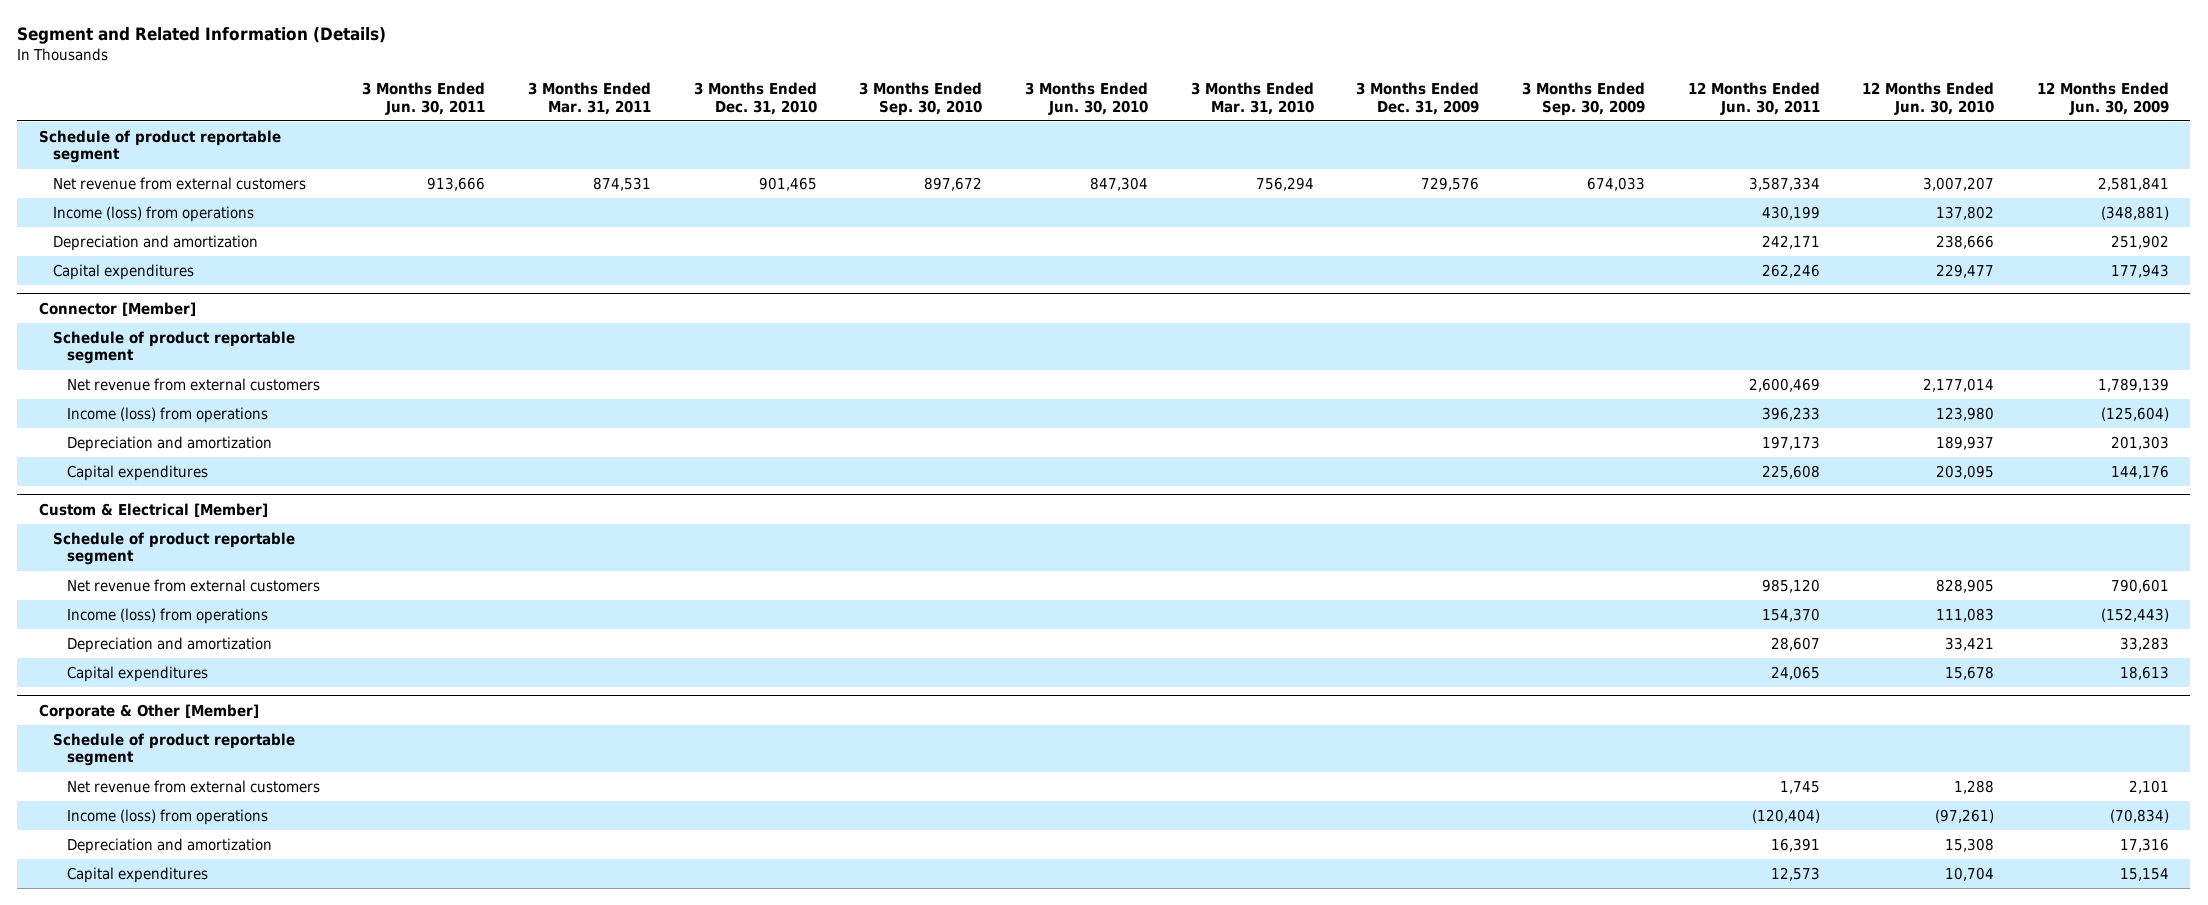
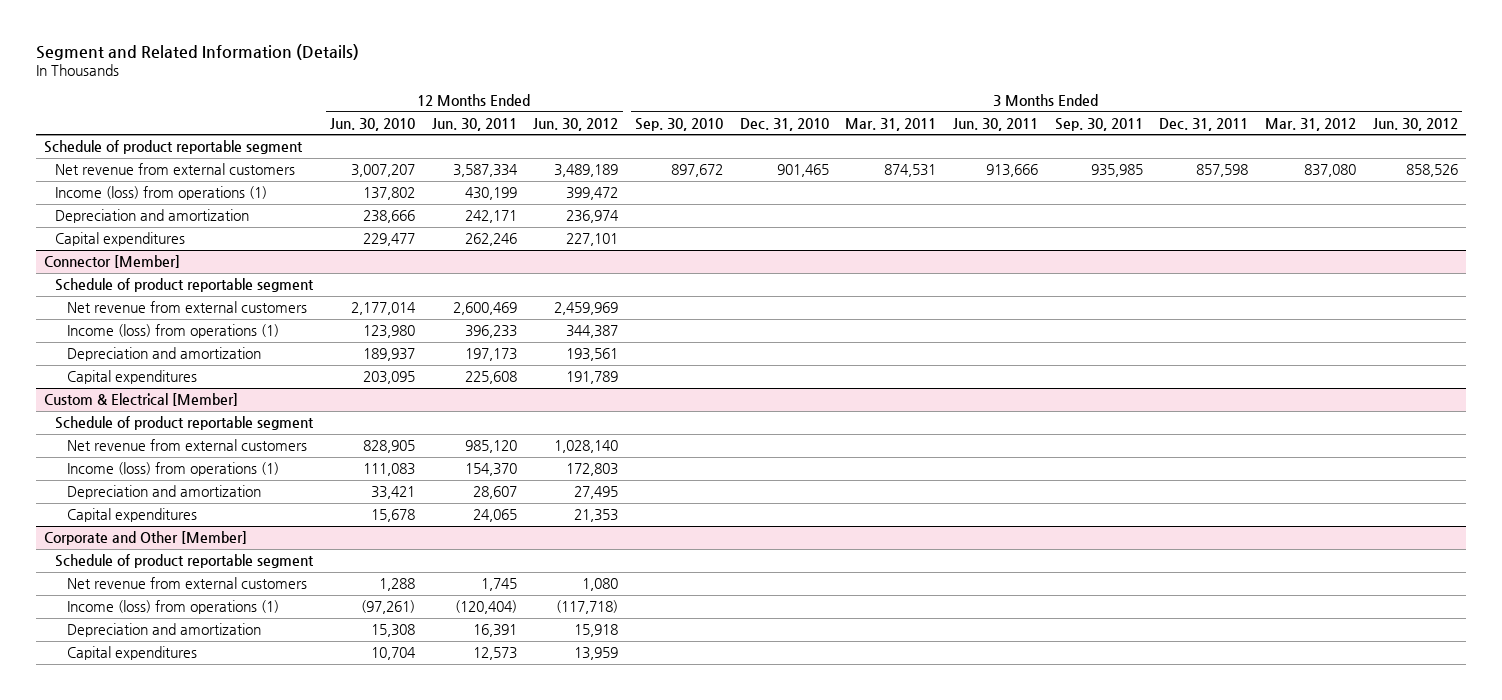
- | 3 Months Ended Jun. 30, 2011 | 3 Months Ended Mar. 31, 2011 | 3 Months Ended Dec. 31, 2010 | 3 Months Ended Sep. 30, 2010 | 3 Months Ended Jun. 30, 2010 | 3 Months Ended Mar. 31, 2010 | 3 Months Ended Dec. 31, 2009 | 3 Months Ended Sep. 30, 2009 | 12 Months Ended Jun. 30, 2011 | 12 Months Ended Jun. 30, 2010 | 12 Months Ended Jun. 30, 2009
+ | 12 Months Ended Jun. 30, 2010 | 12 Months Ended Jun. 30, 2011 | 12 Months Ended Jun. 30, 2012 | 3 Months Ended Sep. 30, 2010 | 3 Months Ended Dec. 31, 2010 | 3 Months Ended Mar. 31, 2011 | 3 Months Ended Jun. 30, 2011 | 3 Months Ended Sep. 30, 2011 | 3 Months Ended Dec. 31, 2011 | 3 Months Ended Mar. 31, 2012 | 3 Months Ended Jun. 30, 2012
- Income (loss) from operations | | | | | | | | | 430,199 | 137,802 | (348,881)
+ Income (loss) from operations (1) | 137,802 | 430,199 | 399,472 | | | | | | | |
@ Connector [Member]
- Income (loss) from operations | | | | | | | | | 396,233 | 123,980 | (125,604)
+ Income (loss) from operations (1) | 123,980 | 396,233 | 344,387 | | | | | | | |
@ Custom & Electrical [Member]
- Income (loss) from operations | | | | | | | | | 154,370 | 111,083 | (152,443)
+ Income (loss) from operations (1) | 111,083 | 154,370 | 172,803 | | | | | | | |
- Corporate & Other [Member]
+ Corporate and Other [Member]
- Income (loss) from operations | | | | | | | | | (120,404) | (97,261) | (70,834)
+ Income (loss) from operations (1) | (97,261) | (120,404) | (117,718) | | | | | | | |

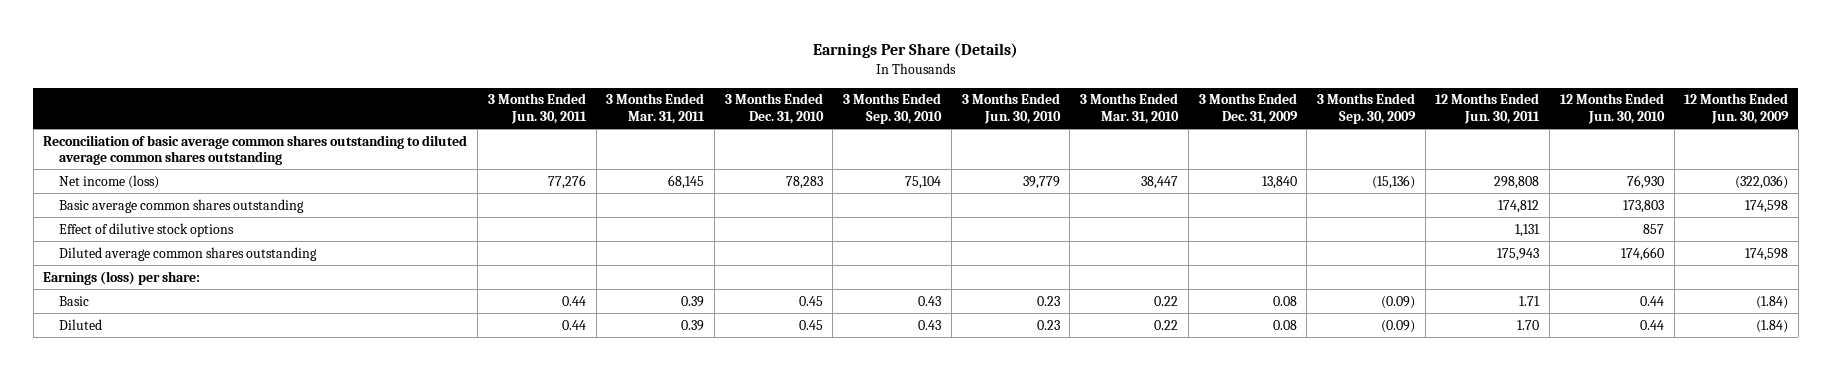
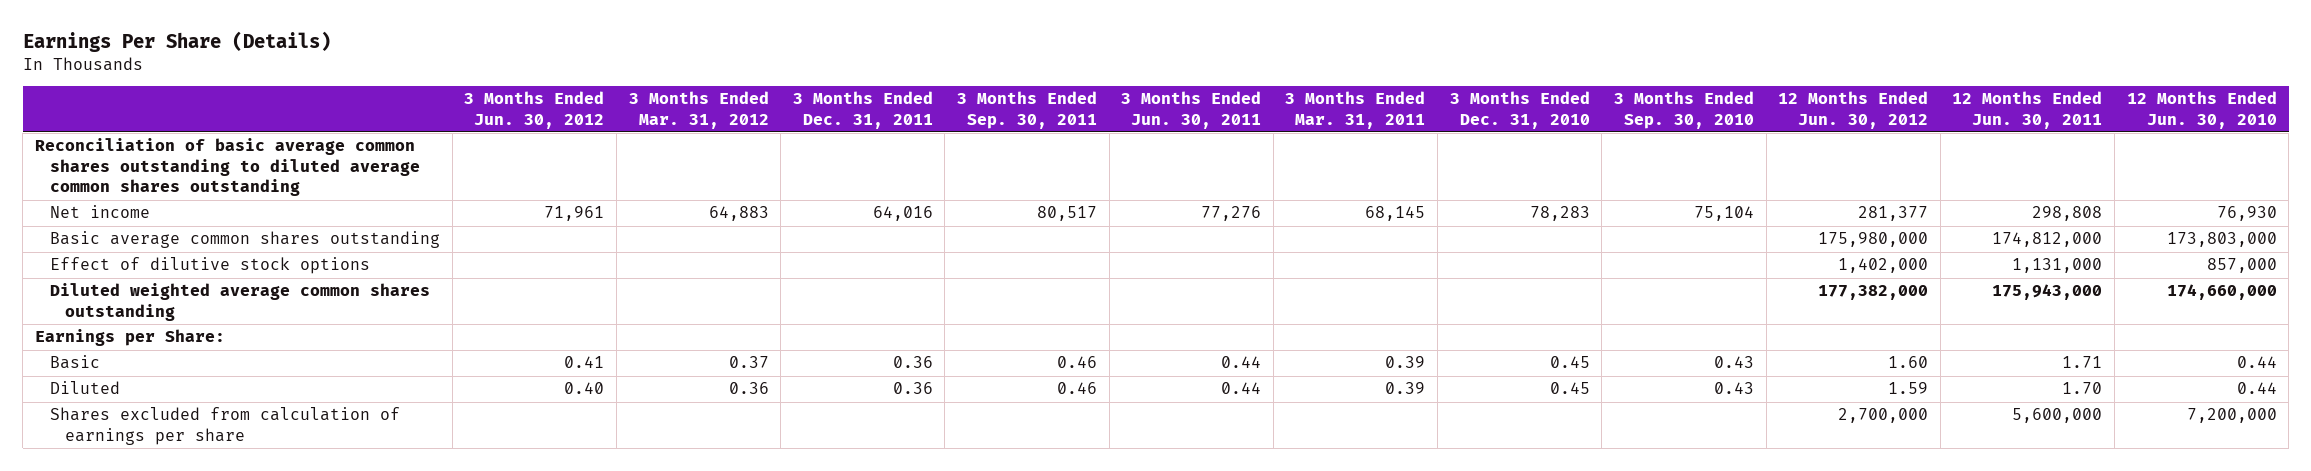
- | 3 Months Ended Jun. 30, 2011 | 3 Months Ended Mar. 31, 2011 | 3 Months Ended Dec. 31, 2010 | 3 Months Ended Sep. 30, 2010 | 3 Months Ended Jun. 30, 2010 | 3 Months Ended Mar. 31, 2010 | 3 Months Ended Dec. 31, 2009 | 3 Months Ended Sep. 30, 2009 | 12 Months Ended Jun. 30, 2011 | 12 Months Ended Jun. 30, 2010 | 12 Months Ended Jun. 30, 2009
+ | 3 Months Ended Jun. 30, 2012 | 3 Months Ended Mar. 31, 2012 | 3 Months Ended Dec. 31, 2011 | 3 Months Ended Sep. 30, 2011 | 3 Months Ended Jun. 30, 2011 | 3 Months Ended Mar. 31, 2011 | 3 Months Ended Dec. 31, 2010 | 3 Months Ended Sep. 30, 2010 | 12 Months Ended Jun. 30, 2012 | 12 Months Ended Jun. 30, 2011 | 12 Months Ended Jun. 30, 2010
- Net income (loss) | 77,276 | 68,145 | 78,283 | 75,104 | 39,779 | 38,447 | 13,840 | (15,136) | 298,808 | 76,930 | (322,036)
- Basic average common shares outstanding | | | | | | | | | 174,812 | 173,803 | 174,598
- Effect of dilutive stock options | | | | | | | | | 1,131 | 857 |
- Diluted average common shares outstanding | | | | | | | | | 175,943 | 174,660 | 174,598
- Earnings (loss) per share:
+ Net income | 71,961 | 64,883 | 64,016 | 80,517 | 77,276 | 68,145 | 78,283 | 75,104 | 281,377 | 298,808 | 76,930
+ Basic average common shares outstanding | | | | | | | | | 175,980,000 | 174,812,000 | 173,803,000
+ Effect of dilutive stock options | | | | | | | | | 1,402,000 | 1,131,000 | 857,000
+ Diluted weighted average common shares outstanding | | | | | | | | | 177,382,000 | 175,943,000 | 174,660,000
+ Earnings per Share:
+ Shares excluded from calculation of earnings per share | | | | | | | | | 2,700,000 | 5,600,000 | 7,200,000

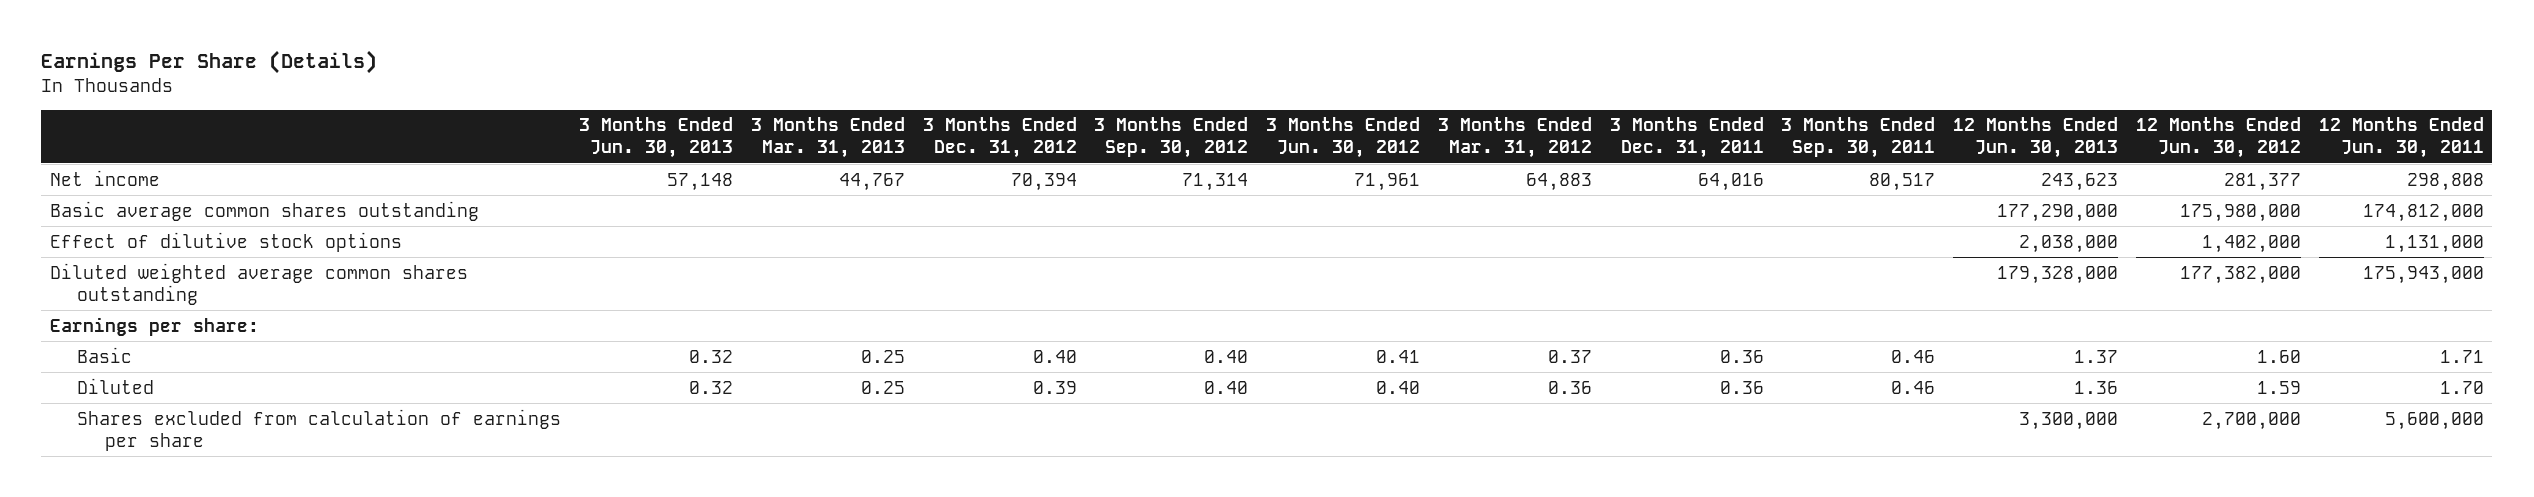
- | 3 Months Ended Jun. 30, 2012 | 3 Months Ended Mar. 31, 2012 | 3 Months Ended Dec. 31, 2011 | 3 Months Ended Sep. 30, 2011 | 3 Months Ended Jun. 30, 2011 | 3 Months Ended Mar. 31, 2011 | 3 Months Ended Dec. 31, 2010 | 3 Months Ended Sep. 30, 2010 | 12 Months Ended Jun. 30, 2012 | 12 Months Ended Jun. 30, 2011 | 12 Months Ended Jun. 30, 2010
+ | 3 Months Ended Jun. 30, 2013 | 3 Months Ended Mar. 31, 2013 | 3 Months Ended Dec. 31, 2012 | 3 Months Ended Sep. 30, 2012 | 3 Months Ended Jun. 30, 2012 | 3 Months Ended Mar. 31, 2012 | 3 Months Ended Dec. 31, 2011 | 3 Months Ended Sep. 30, 2011 | 12 Months Ended Jun. 30, 2013 | 12 Months Ended Jun. 30, 2012 | 12 Months Ended Jun. 30, 2011
- Reconciliation of basic average common shares outstanding to diluted average common shares outstanding
- Earnings per Share:
+ Earnings per share:

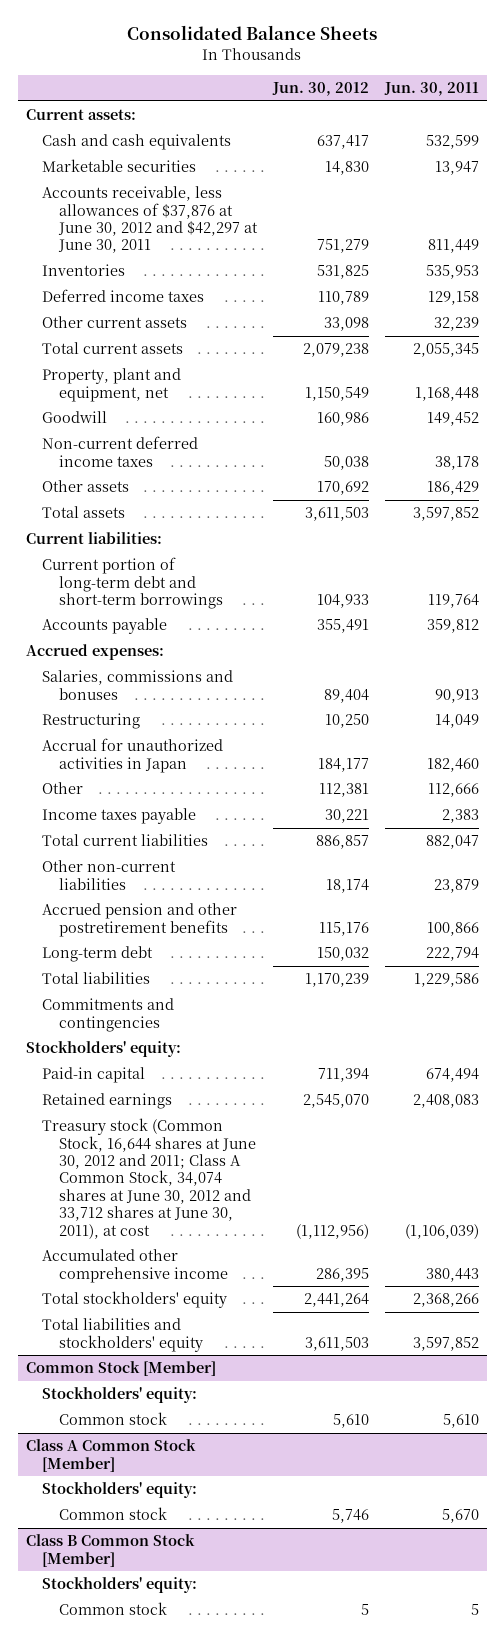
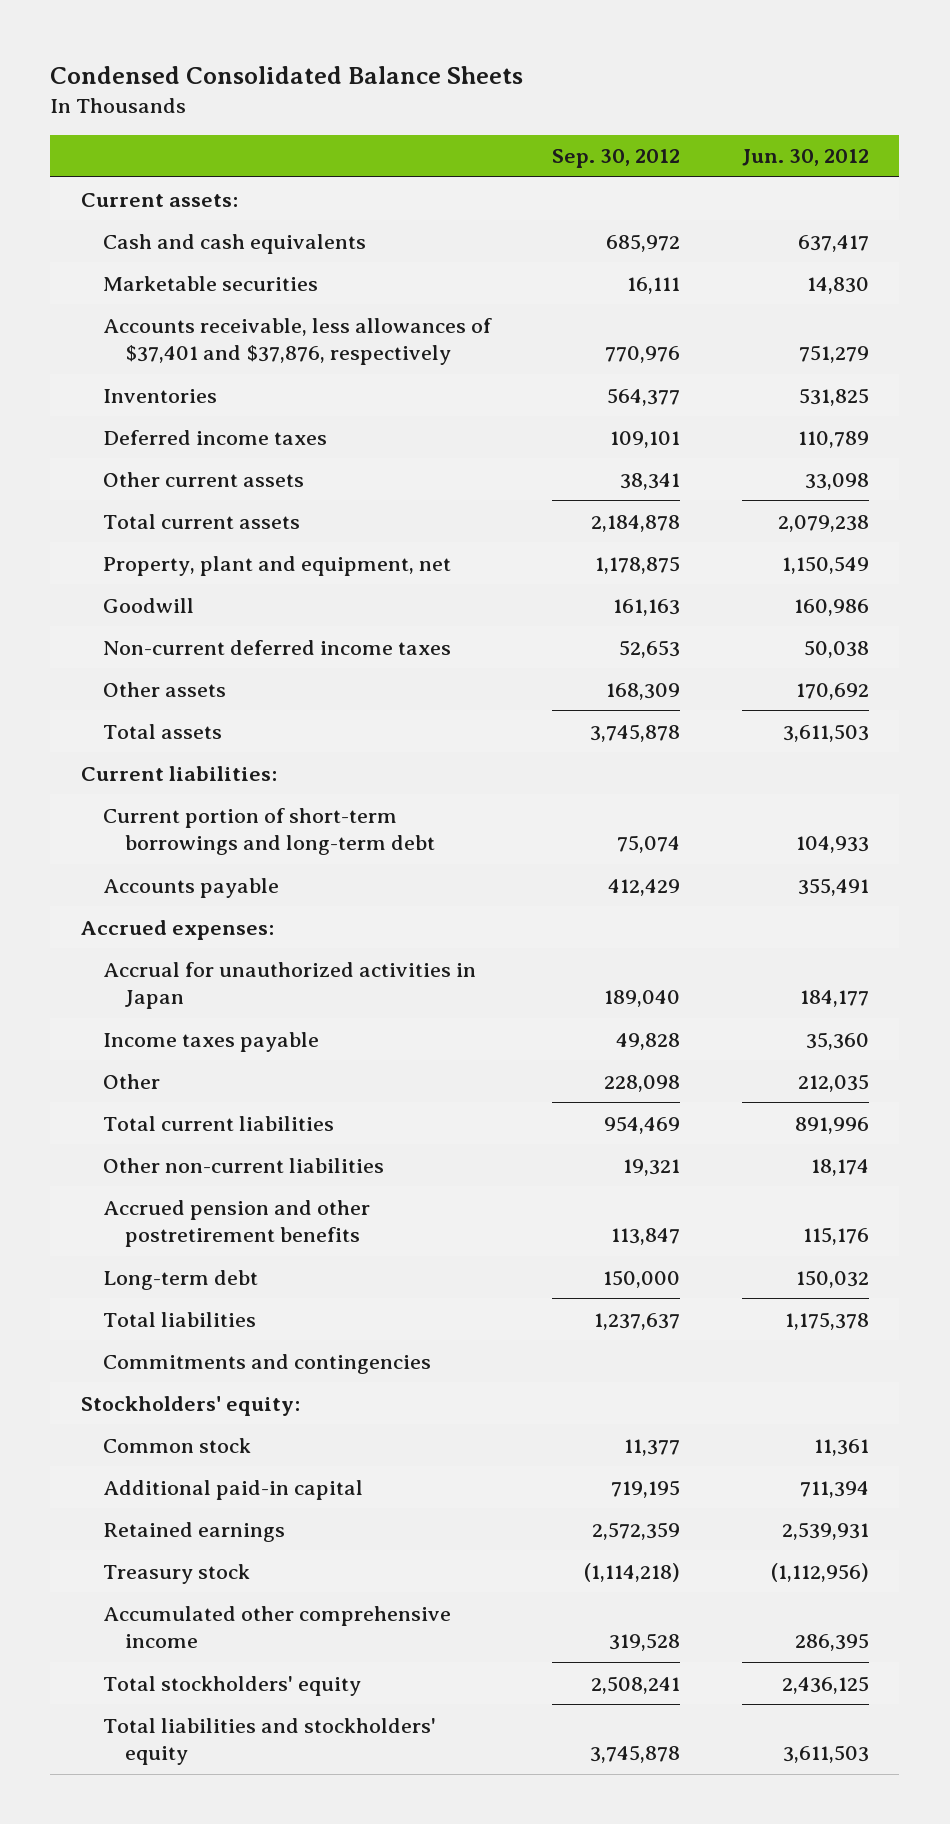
- Consolidated Balance Sheets
+ Condensed Consolidated Balance Sheets
- | Jun. 30, 2012 | Jun. 30, 2011
+ | Sep. 30, 2012 | Jun. 30, 2012
- Accounts receivable, less allowances of $37,876 at June 30, 2012 and $42,297 at June 30, 2011 | 751,279 | 811,449
+ Accounts receivable, less allowances of $37,401 and $37,876, respectively | 770,976 | 751,279
- Current portion of long-term debt and short-term borrowings | 104,933 | 119,764
+ Current portion of short-term borrowings and long-term debt | 75,074 | 104,933
- Salaries, commissions and bonuses | 89,404 | 90,913
- Restructuring | 10,250 | 14,049
- Other | 112,381 | 112,666
- Income taxes payable | 30,221 | 2,383
- Total current liabilities | 886,857 | 882,047
+ Income taxes payable | 49,828 | 35,360
+ Other | 228,098 | 212,035
+ Total current liabilities | 954,469 | 891,996
- Total liabilities | 1,170,239 | 1,229,586
+ Total liabilities | 1,237,637 | 1,175,378
- Paid-in capital | 711,394 | 674,494
- Retained earnings | 2,545,070 | 2,408,083
- Treasury stock (Common Stock, 16,644 shares at June 30, 2012 and 2011; Class A Common Stock, 34,074 shares at June 30, 2012 and 33,712 shares at June 30, 2011), at cost | (1,112,956) | (1,106,039)
+ Common stock | 11,377 | 11,361
+ Additional paid-in capital | 719,195 | 711,394
+ Retained earnings | 2,572,359 | 2,539,931
+ Treasury stock | (1,114,218) | (1,112,956)
- Total stockholders' equity | 2,441,264 | 2,368,266
+ Total stockholders' equity | 2,508,241 | 2,436,125
- Common Stock [Member]
- Stockholders' equity:
- Common stock | 5,610 | 5,610
- Class A Common Stock [Member]
- Stockholders' equity:
- Common stock | 5,746 | 5,670
- Class B Common Stock [Member]
- Stockholders' equity:
- Common stock | 5 | 5

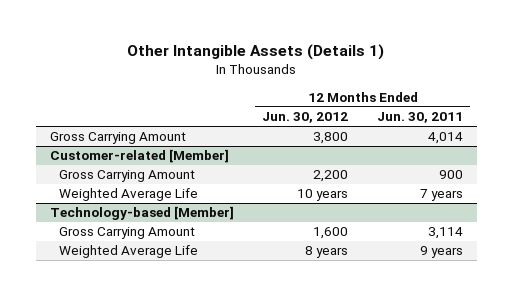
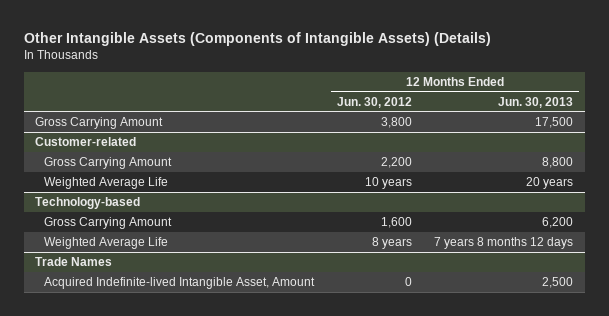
- Other Intangible Assets (Details 1)
+ Other Intangible Assets (Components of Intangible Assets) (Details)
- | 12 Months Ended Jun. 30, 2012 | 12 Months Ended Jun. 30, 2011
+ | 12 Months Ended Jun. 30, 2012 | 12 Months Ended Jun. 30, 2013
- Customer-related [Member]
+ Customer-related
- Technology-based [Member]
+ Technology-based
+ Trade Names
+ Acquired Indefinite-lived Intangible Asset, Amount | 0 | 2,500

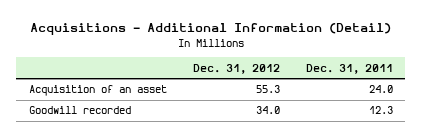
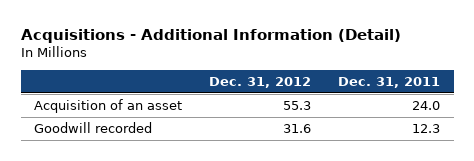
- Goodwill recorded | 34.0 | 12.3
+ Goodwill recorded | 31.6 | 12.3

